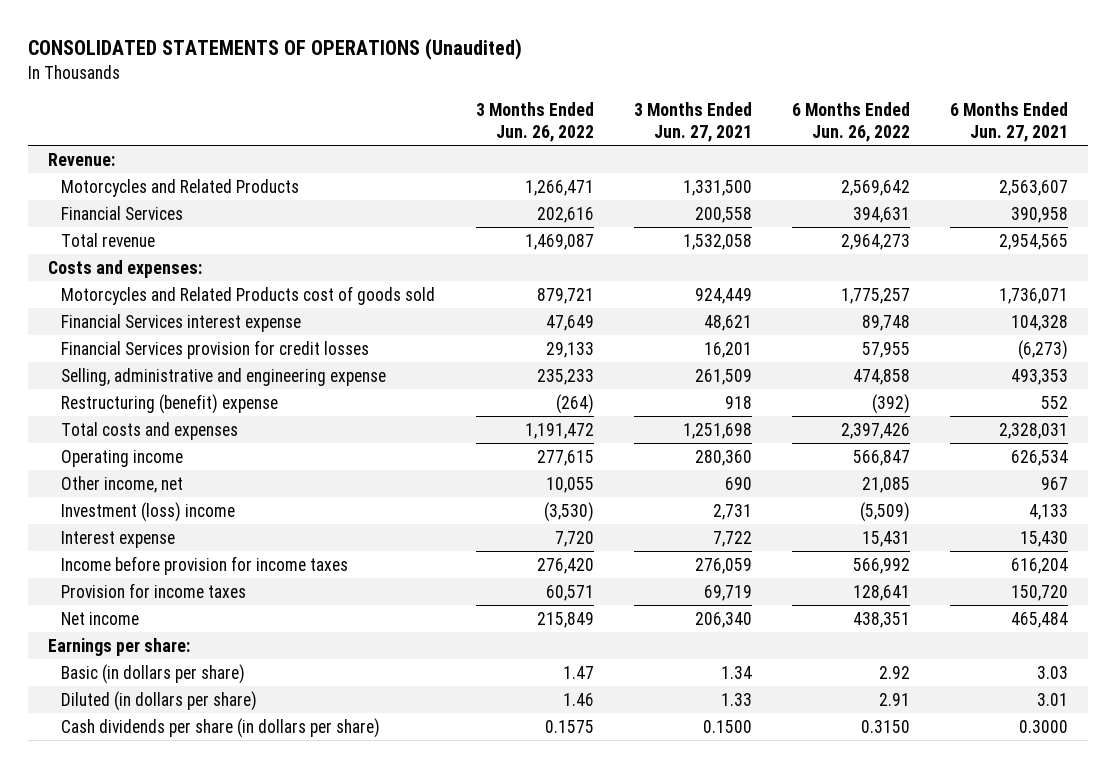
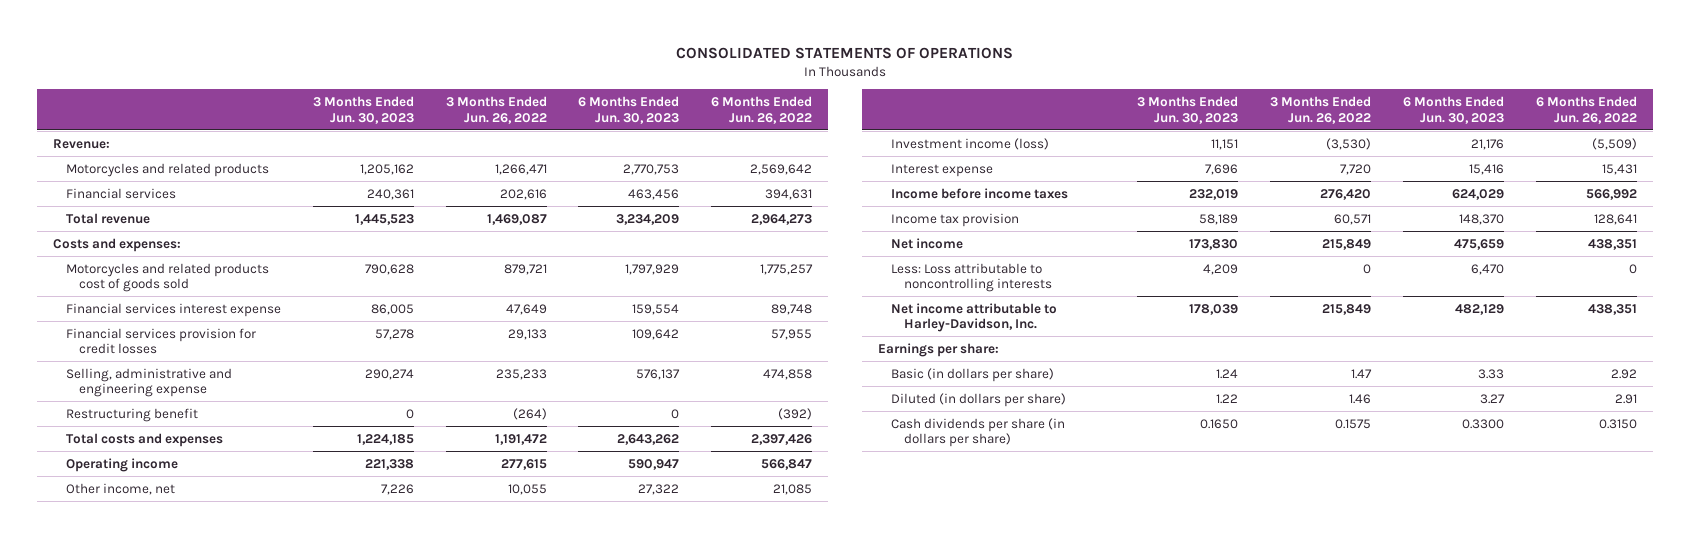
- CONSOLIDATED STATEMENTS OF OPERATIONS (Unaudited)
+ CONSOLIDATED STATEMENTS OF OPERATIONS
- | 3 Months Ended Jun. 26, 2022 | 3 Months Ended Jun. 27, 2021 | 6 Months Ended Jun. 26, 2022 | 6 Months Ended Jun. 27, 2021
+ | 3 Months Ended Jun. 30, 2023 | 3 Months Ended Jun. 26, 2022 | 6 Months Ended Jun. 30, 2023 | 6 Months Ended Jun. 26, 2022
- Motorcycles and Related Products | 1,266,471 | 1,331,500 | 2,569,642 | 2,563,607
- Financial Services | 202,616 | 200,558 | 394,631 | 390,958
+ Motorcycles and related products | 1,205,162 | 1,266,471 | 2,770,753 | 2,569,642
+ Financial services | 240,361 | 202,616 | 463,456 | 394,631
- Motorcycles and Related Products cost of goods sold | 879,721 | 924,449 | 1,775,257 | 1,736,071
- Financial Services interest expense | 47,649 | 48,621 | 89,748 | 104,328
- Financial Services provision for credit losses | 29,133 | 16,201 | 57,955 | (6,273)
+ Motorcycles and related products cost of goods sold | 790,628 | 879,721 | 1,797,929 | 1,775,257
+ Financial services interest expense | 86,005 | 47,649 | 159,554 | 89,748
+ Financial services provision for credit losses | 57,278 | 29,133 | 109,642 | 57,955
- Restructuring (benefit) expense | (264) | 918 | (392) | 552
+ Restructuring benefit | 0 | (264) | 0 | (392)
- Investment (loss) income | (3,530) | 2,731 | (5,509) | 4,133
+ Investment income (loss) | 11,151 | (3,530) | 21,176 | (5,509)
- Income before provision for income taxes | 276,420 | 276,059 | 566,992 | 616,204
- Provision for income taxes | 60,571 | 69,719 | 128,641 | 150,720
+ Income before income taxes | 232,019 | 276,420 | 624,029 | 566,992
+ Income tax provision | 58,189 | 60,571 | 148,370 | 128,641
+ Less: Loss attributable to noncontrolling interests | 4,209 | 0 | 6,470 | 0
+ Net income attributable to Harley-Davidson, Inc. | 178,039 | 215,849 | 482,129 | 438,351

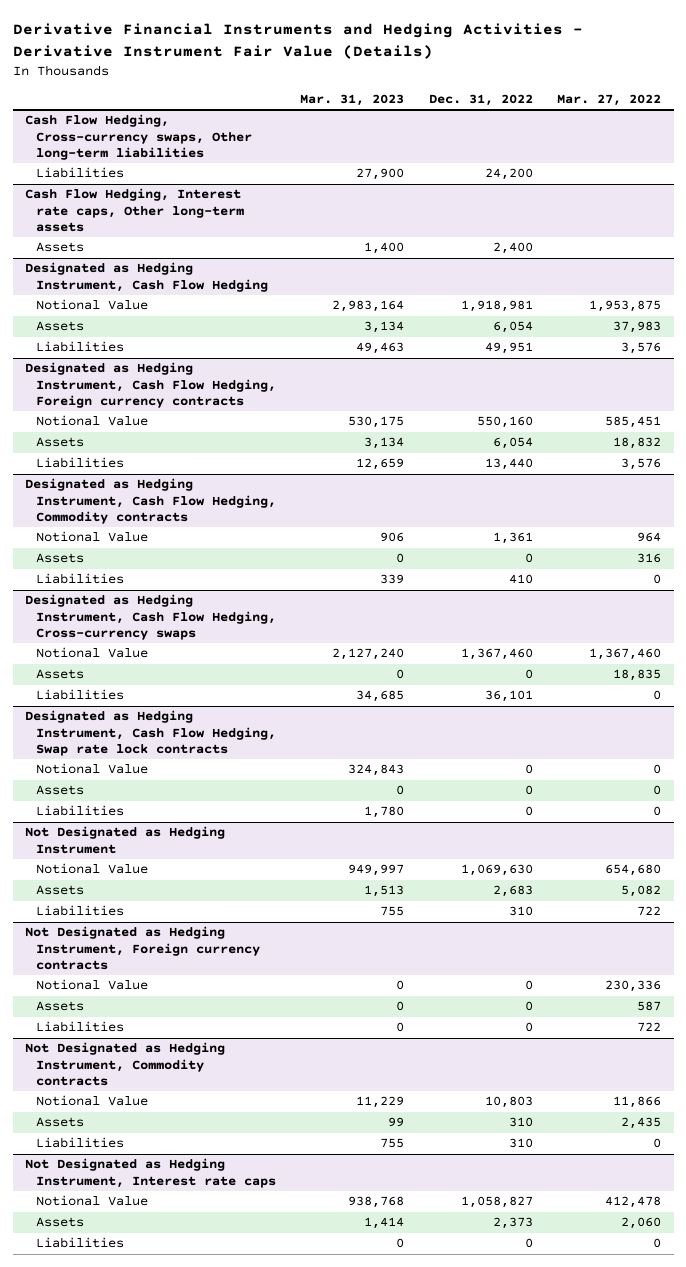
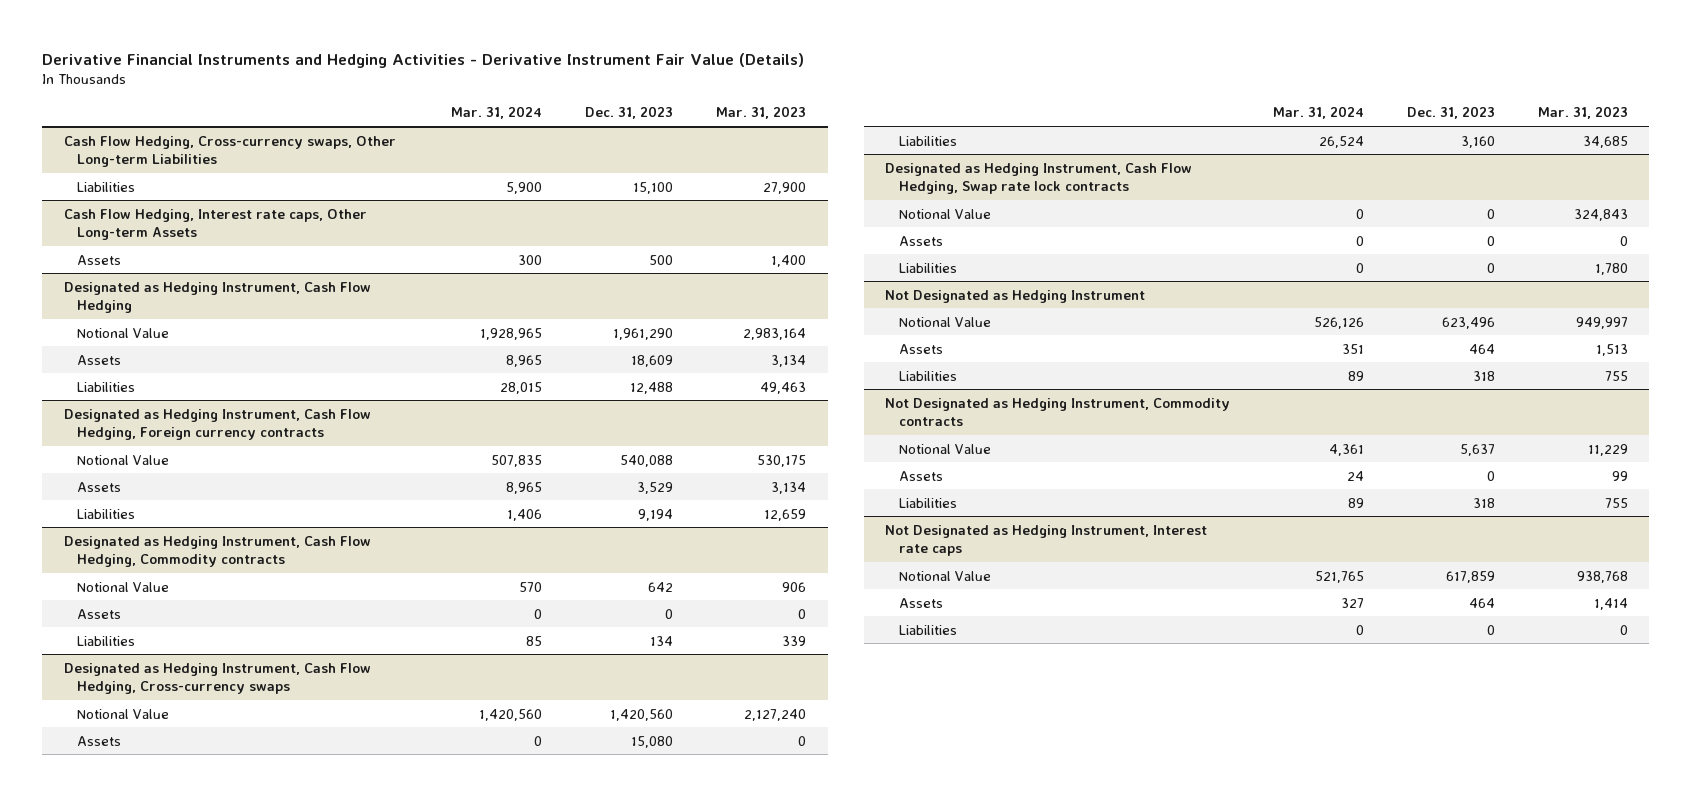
- | Mar. 31, 2023 | Dec. 31, 2022 | Mar. 27, 2022
+ | Mar. 31, 2024 | Dec. 31, 2023 | Mar. 31, 2023
- Cash Flow Hedging, Cross-currency swaps, Other long-term liabilities
+ Cash Flow Hedging, Cross-currency swaps, Other Long-term Liabilities
- Cash Flow Hedging, Interest rate caps, Other long-term assets
+ Cash Flow Hedging, Interest rate caps, Other Long-term Assets
- Not Designated as Hedging Instrument, Foreign currency contracts
- Notional Value | 0 | 0 | 230,336
- Assets | 0 | 0 | 587
- Liabilities | 0 | 0 | 722

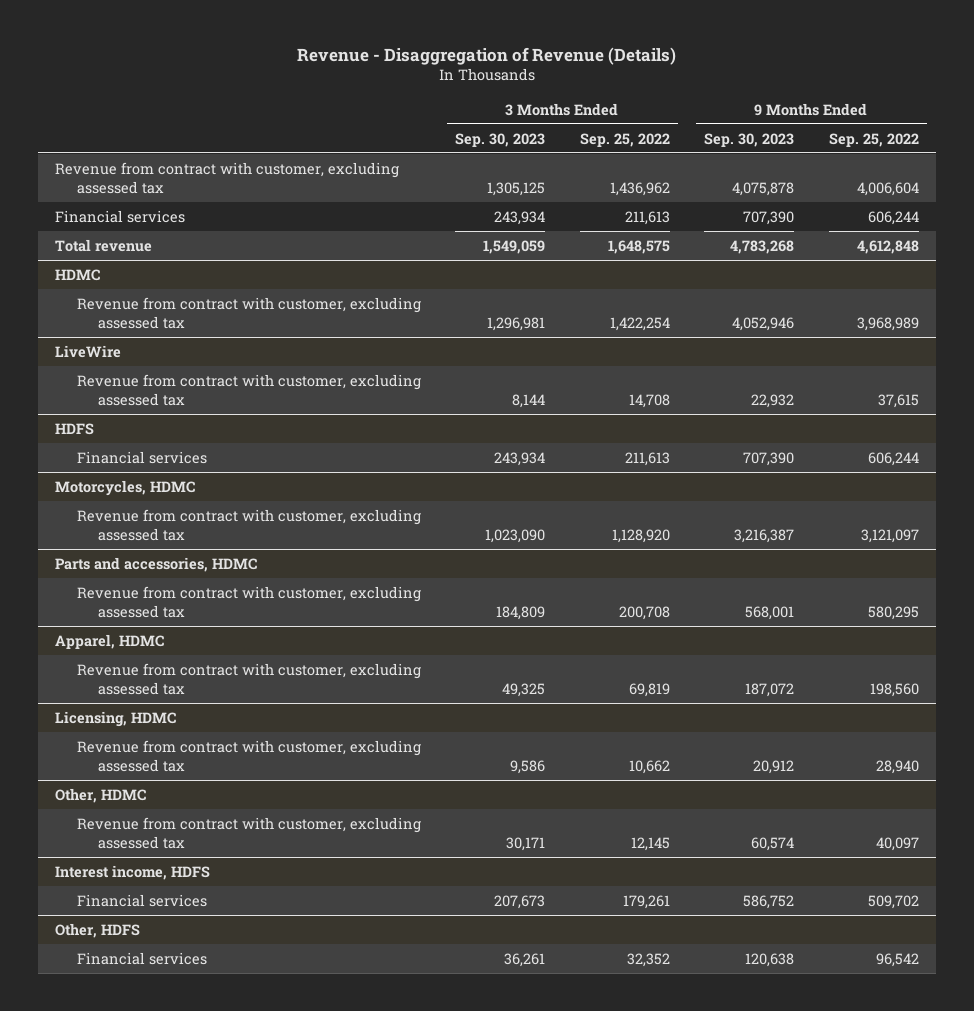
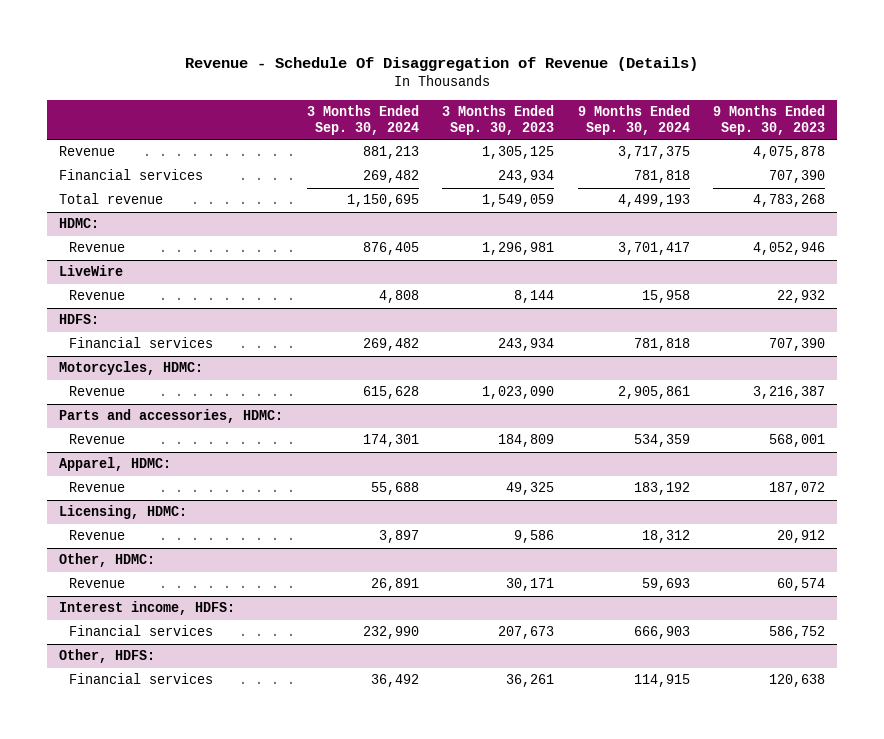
- Revenue - Disaggregation of Revenue (Details)
+ Revenue - Schedule Of Disaggregation of Revenue (Details)
- | 3 Months Ended Sep. 30, 2023 | 3 Months Ended Sep. 25, 2022 | 9 Months Ended Sep. 30, 2023 | 9 Months Ended Sep. 25, 2022
+ | 3 Months Ended Sep. 30, 2024 | 3 Months Ended Sep. 30, 2023 | 9 Months Ended Sep. 30, 2024 | 9 Months Ended Sep. 30, 2023
- Revenue from contract with customer, excluding assessed tax | 1,305,125 | 1,436,962 | 4,075,878 | 4,006,604
+ Revenue | 881,213 | 1,305,125 | 3,717,375 | 4,075,878
- HDMC
- Revenue from contract with customer, excluding assessed tax | 1,296,981 | 1,422,254 | 4,052,946 | 3,968,989
+ HDMC:
+ Revenue | 876,405 | 1,296,981 | 3,701,417 | 4,052,946
@ LiveWire
- Revenue from contract with customer, excluding assessed tax | 8,144 | 14,708 | 22,932 | 37,615
- HDFS
@ LiveWire
+ Revenue | 4,808 | 8,144 | 15,958 | 22,932
+ HDFS:
- Motorcycles, HDMC
- Revenue from contract with customer, excluding assessed tax | 1,023,090 | 1,128,920 | 3,216,387 | 3,121,097
- Parts and accessories, HDMC
- Revenue from contract with customer, excluding assessed tax | 184,809 | 200,708 | 568,001 | 580,295
- Apparel, HDMC
- Revenue from contract with customer, excluding assessed tax | 49,325 | 69,819 | 187,072 | 198,560
- Licensing, HDMC
- Revenue from contract with customer, excluding assessed tax | 9,586 | 10,662 | 20,912 | 28,940
- Other, HDMC
- Revenue from contract with customer, excluding assessed tax | 30,171 | 12,145 | 60,574 | 40,097
- Interest income, HDFS
+ Motorcycles, HDMC:
+ Revenue | 615,628 | 1,023,090 | 2,905,861 | 3,216,387
+ Parts and accessories, HDMC:
+ Revenue | 174,301 | 184,809 | 534,359 | 568,001
+ Apparel, HDMC:
+ Revenue | 55,688 | 49,325 | 183,192 | 187,072
+ Licensing, HDMC:
+ Revenue | 3,897 | 9,586 | 18,312 | 20,912
+ Other, HDMC:
+ Revenue | 26,891 | 30,171 | 59,693 | 60,574
+ Interest income, HDFS:
- Other, HDFS
+ Other, HDFS:

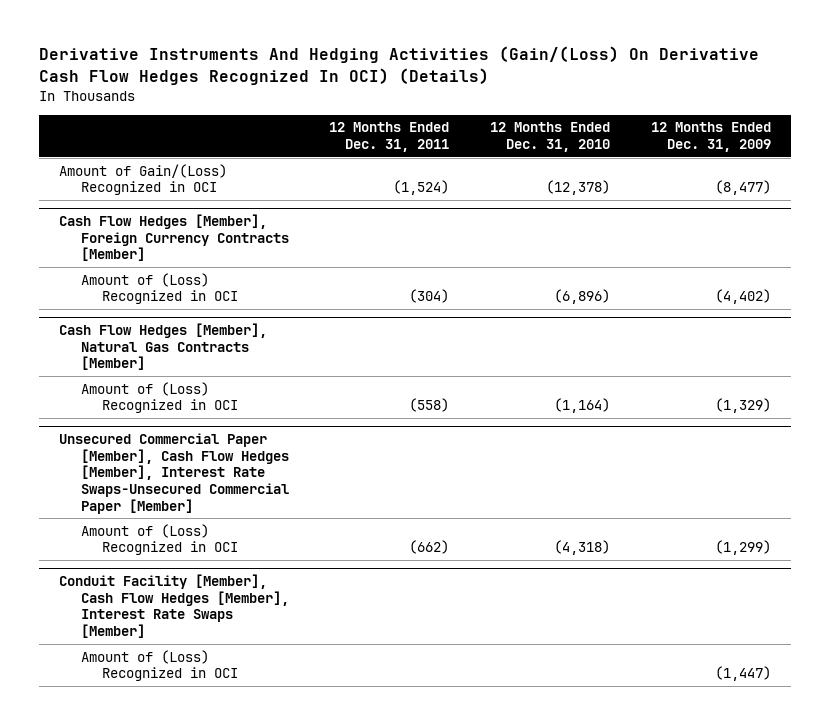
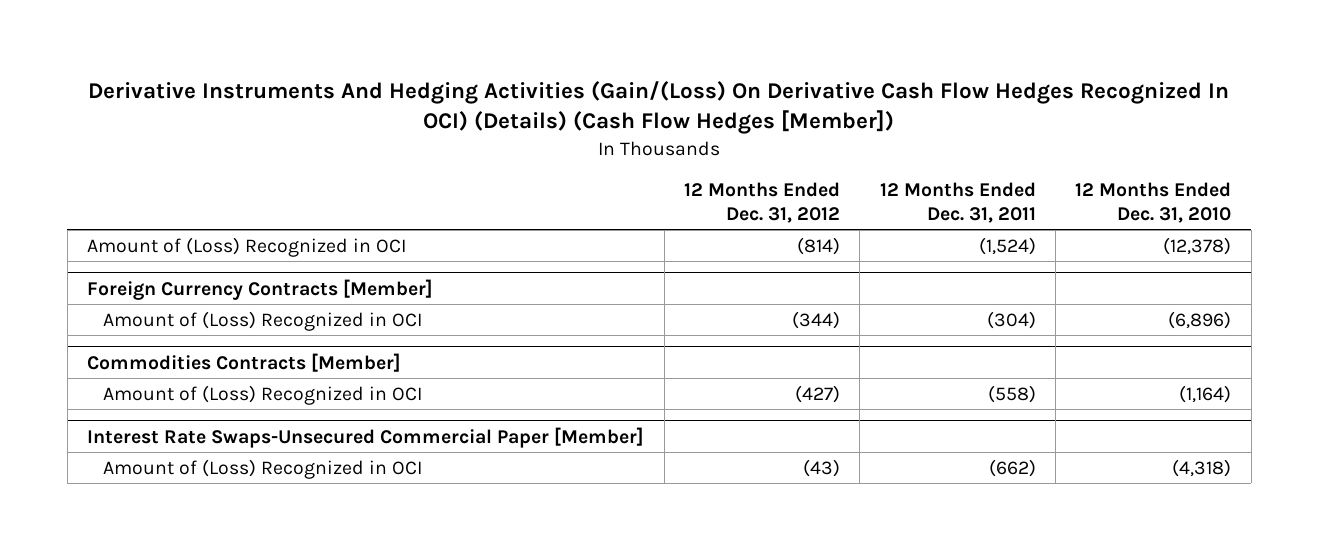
- Derivative Instruments And Hedging Activities (Gain/(Loss) On Derivative Cash Flow Hedges Recognized In OCI) (Details)
+ Derivative Instruments And Hedging Activities (Gain/(Loss) On Derivative Cash Flow Hedges Recognized In OCI) (Details) (Cash Flow Hedges [Member])
- | 12 Months Ended Dec. 31, 2011 | 12 Months Ended Dec. 31, 2010 | 12 Months Ended Dec. 31, 2009
+ | 12 Months Ended Dec. 31, 2012 | 12 Months Ended Dec. 31, 2011 | 12 Months Ended Dec. 31, 2010
- Amount of Gain/(Loss) Recognized in OCI | (1,524) | (12,378) | (8,477)
- Cash Flow Hedges [Member], Foreign Currency Contracts [Member]
+ Amount of (Loss) Recognized in OCI | (814) | (1,524) | (12,378)
+ Foreign Currency Contracts [Member]
- Cash Flow Hedges [Member], Natural Gas Contracts [Member]
+ Commodities Contracts [Member]
- Unsecured Commercial Paper [Member], Cash Flow Hedges [Member], Interest Rate Swaps-Unsecured Commercial Paper [Member]
+ Interest Rate Swaps-Unsecured Commercial Paper [Member]
- Conduit Facility [Member], Cash Flow Hedges [Member], Interest Rate Swaps [Member]
- Amount of (Loss) Recognized in OCI | | | (1,447)

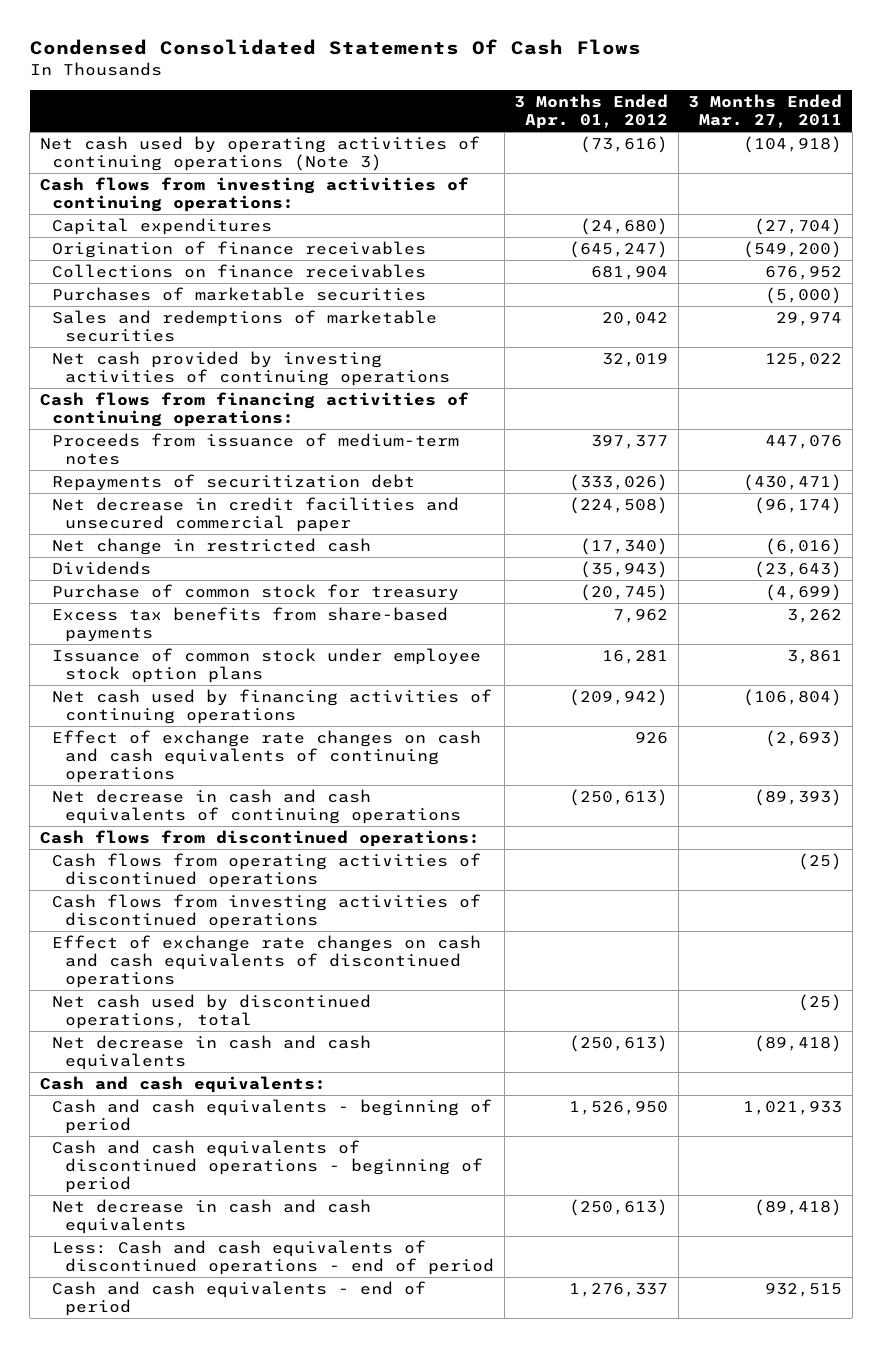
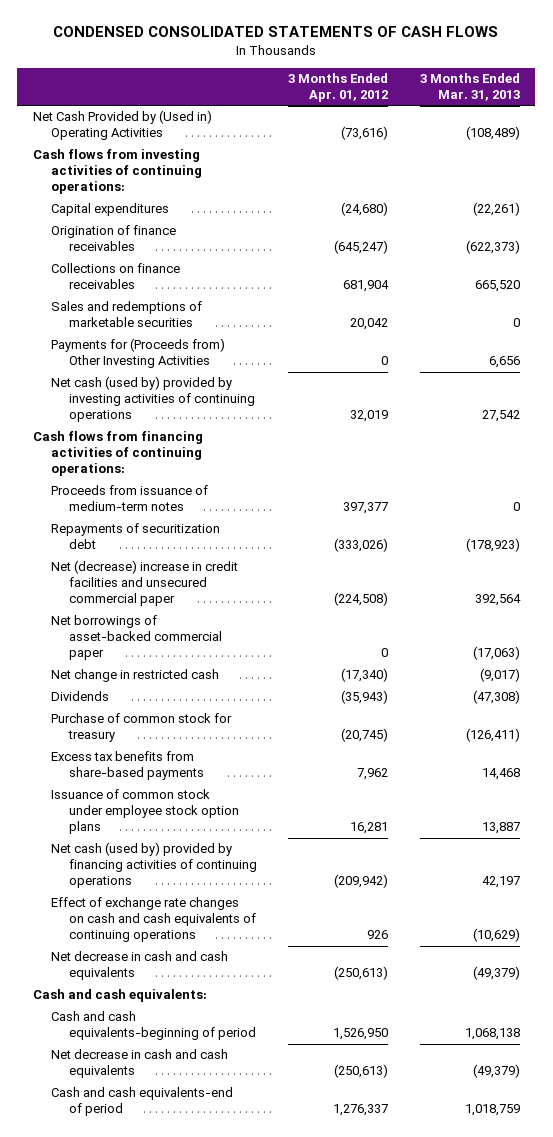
- Condensed Consolidated Statements Of Cash Flows
+ CONDENSED CONSOLIDATED STATEMENTS OF CASH FLOWS
- | 3 Months Ended Apr. 01, 2012 | 3 Months Ended Mar. 27, 2011
+ | 3 Months Ended Apr. 01, 2012 | 3 Months Ended Mar. 31, 2013
- Net cash used by operating activities of continuing operations (Note 3) | (73,616) | (104,918)
+ Net Cash Provided by (Used in) Operating Activities | (73,616) | (108,489)
- Purchases of marketable securities | | (5,000)
- Net cash provided by investing activities of continuing operations | 32,019 | 125,022
+ Payments for (Proceeds from) Other Investing Activities | 0 | 6,656
+ Net cash (used by) provided by investing activities of continuing operations | 32,019 | 27,542
- Net decrease in credit facilities and unsecured commercial paper | (224,508) | (96,174)
+ Net (decrease) increase in credit facilities and unsecured commercial paper | (224,508) | 392,564
+ Net borrowings of asset-backed commercial paper | 0 | (17,063)
- Net cash used by financing activities of continuing operations | (209,942) | (106,804)
+ Net cash (used by) provided by financing activities of continuing operations | (209,942) | 42,197
- Net decrease in cash and cash equivalents of continuing operations | (250,613) | (89,393)
- Cash flows from discontinued operations:
- Cash flows from operating activities of discontinued operations | | (25)
- Cash flows from investing activities of discontinued operations
- Effect of exchange rate changes on cash and cash equivalents of discontinued operations
- Net cash used by discontinued operations, total | | (25)
- Cash and cash equivalents - beginning of period | 1,526,950 | 1,021,933
- Cash and cash equivalents of discontinued operations - beginning of period
+ Cash and cash equivalents-beginning of period | 1,526,950 | 1,068,138
- Less: Cash and cash equivalents of discontinued operations - end of period
- Cash and cash equivalents - end of period | 1,276,337 | 932,515
+ Cash and cash equivalents-end of period | 1,276,337 | 1,018,759

